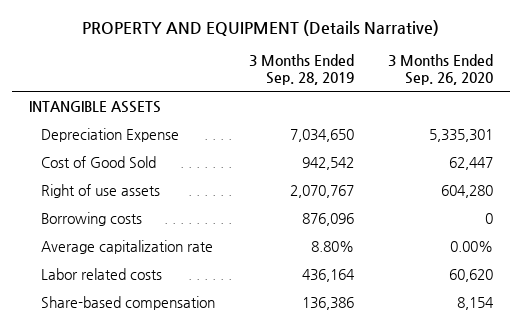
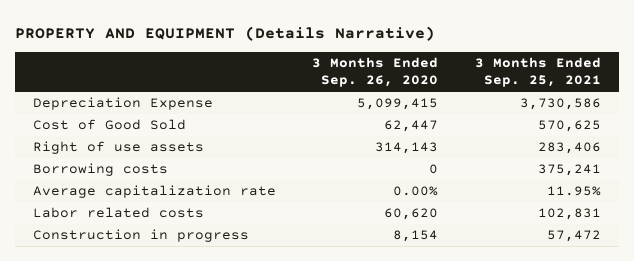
- | 3 Months Ended Sep. 28, 2019 | 3 Months Ended Sep. 26, 2020
+ | 3 Months Ended Sep. 26, 2020 | 3 Months Ended Sep. 25, 2021
- INTANGIBLE ASSETS
- Depreciation Expense | 7,034,650 | 5,335,301
+ Depreciation Expense | 5,099,415 | 3,730,586
- Right of use assets | 2,070,767 | 604,280
+ Right of use assets | 314,143 | 283,406
- Share-based compensation | 136,386 | 8,154
+ Construction in progress | 8,154 | 57,472

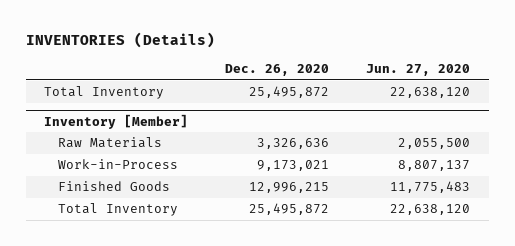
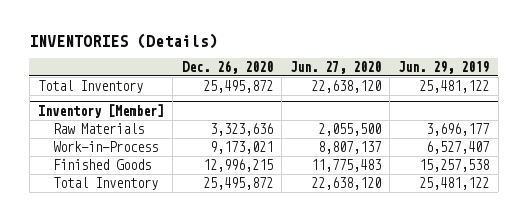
- | Dec. 26, 2020 | Jun. 27, 2020
+ | Dec. 26, 2020 | Jun. 27, 2020 | Jun. 29, 2019
@ Inventory [Member]
- Raw Materials | 3,326,636 | 2,055,500
+ Raw Materials | 3,323,636 | 2,055,500 | 3,696,177

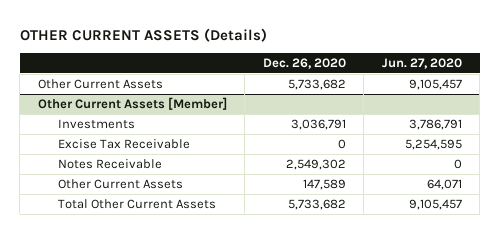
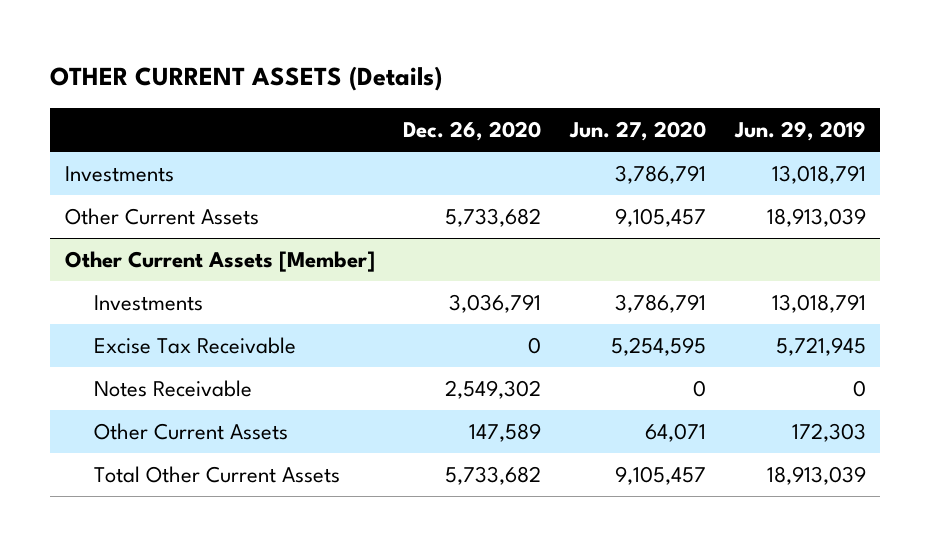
- | Dec. 26, 2020 | Jun. 27, 2020
+ | Dec. 26, 2020 | Jun. 27, 2020 | Jun. 29, 2019
+ Investments | | 3,786,791 | 13,018,791

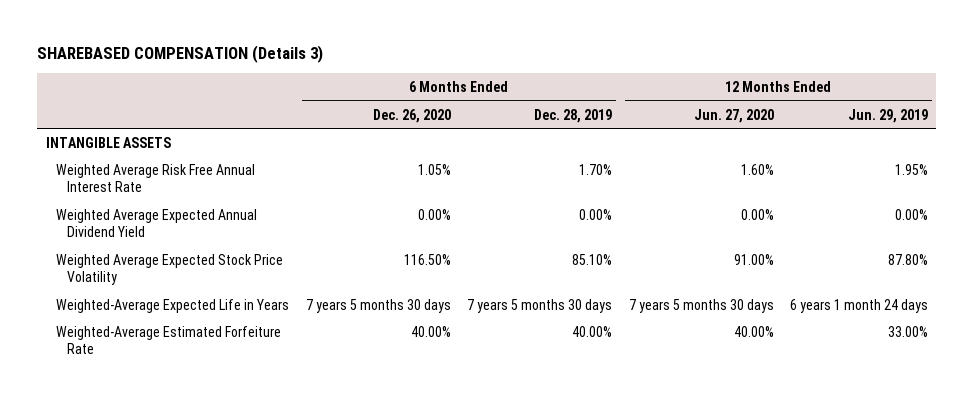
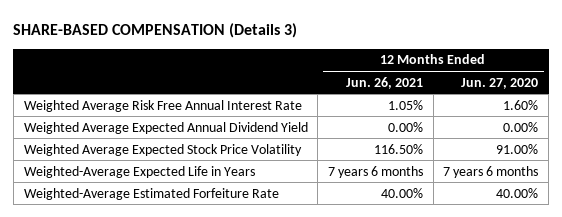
- SHAREBASED COMPENSATION (Details 3)
+ SHARE-BASED COMPENSATION (Details 3)
- | 6 Months Ended Dec. 26, 2020 | 6 Months Ended Dec. 28, 2019 | 12 Months Ended Jun. 27, 2020 | 12 Months Ended Jun. 29, 2019
+ | 12 Months Ended Jun. 26, 2021 | 12 Months Ended Jun. 27, 2020
- INTANGIBLE ASSETS
- Weighted-Average Expected Life in Years | 7 years 5 months 30 days | 7 years 5 months 30 days | 7 years 5 months 30 days | 6 years 1 month 24 days
+ Weighted-Average Expected Life in Years | 7 years 6 months | 7 years 6 months

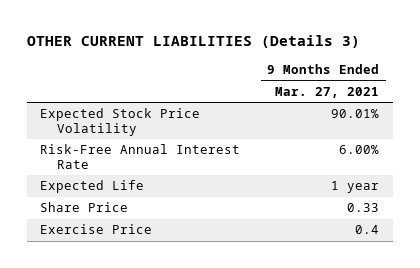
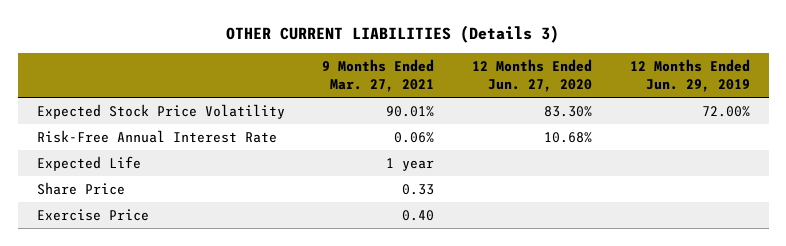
- | 9 Months Ended Mar. 27, 2021
+ | 9 Months Ended Mar. 27, 2021 | 12 Months Ended Jun. 27, 2020 | 12 Months Ended Jun. 29, 2019
- Risk-Free Annual Interest Rate | 6.00%
+ Risk-Free Annual Interest Rate | 0.06% | 10.68% |
- Exercise Price | 0.4
+ Exercise Price | 0.40 | |

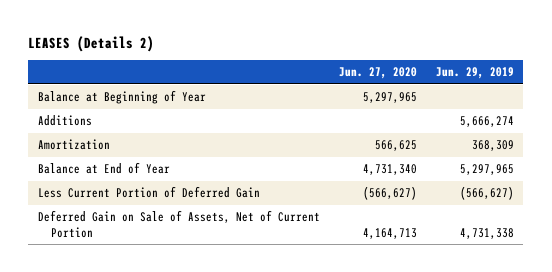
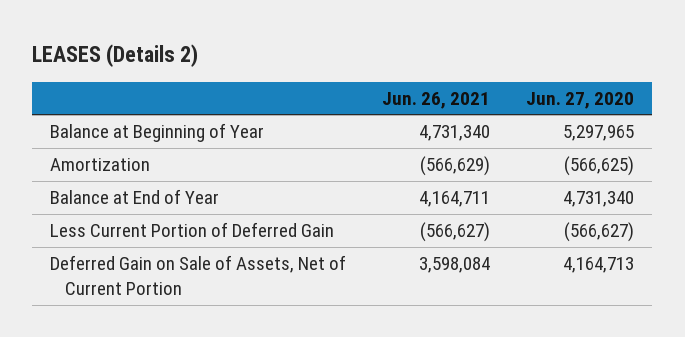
- | Jun. 27, 2020 | Jun. 29, 2019
+ | Jun. 26, 2021 | Jun. 27, 2020
- Additions | | 5,666,274
- Amortization | 566,625 | 368,309
+ Amortization | (566,629) | (566,625)

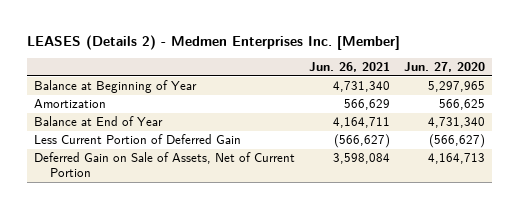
- LEASES (Details 2)
+ LEASES (Details 2) - Medmen Enterprises Inc. [Member]
- Amortization | (566,629) | (566,625)
+ Amortization | 566,629 | 566,625

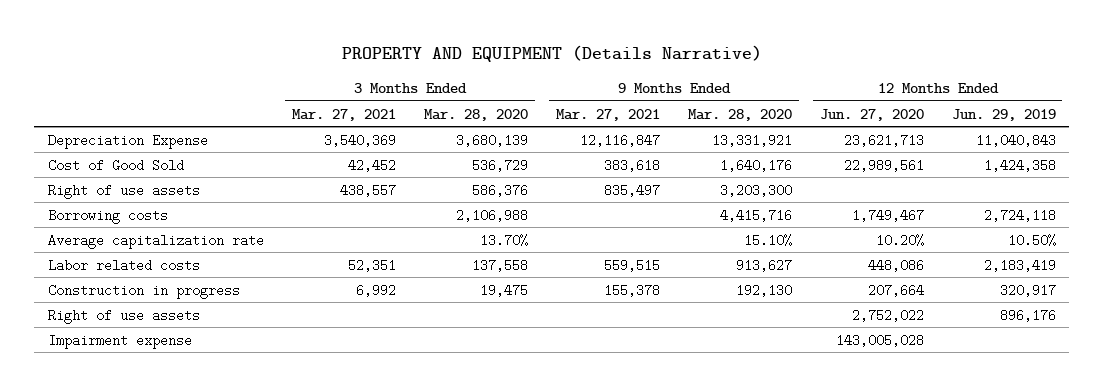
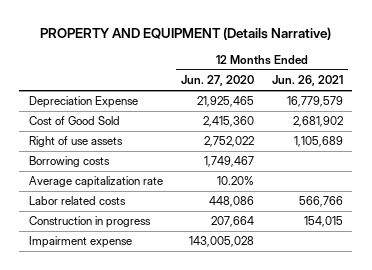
- | 3 Months Ended Mar. 27, 2021 | 3 Months Ended Mar. 28, 2020 | 9 Months Ended Mar. 27, 2021 | 9 Months Ended Mar. 28, 2020 | 12 Months Ended Jun. 27, 2020 | 12 Months Ended Jun. 29, 2019
+ | 12 Months Ended Jun. 27, 2020 | 12 Months Ended Jun. 26, 2021
- Depreciation Expense | 3,540,369 | 3,680,139 | 12,116,847 | 13,331,921 | 23,621,713 | 11,040,843
- Cost of Good Sold | 42,452 | 536,729 | 383,618 | 1,640,176 | 22,989,561 | 1,424,358
- Right of use assets | 438,557 | 586,376 | 835,497 | 3,203,300 | |
+ Depreciation Expense | 21,925,465 | 16,779,579
+ Cost of Good Sold | 2,415,360 | 2,681,902
moved up: Right of use assets | 2,752,022 | 1,105,689

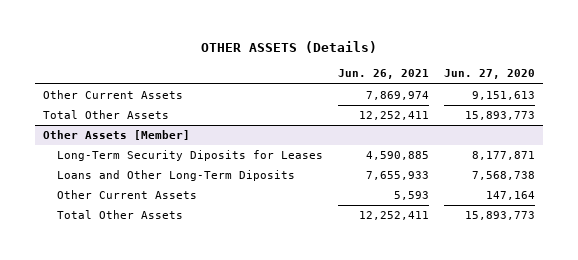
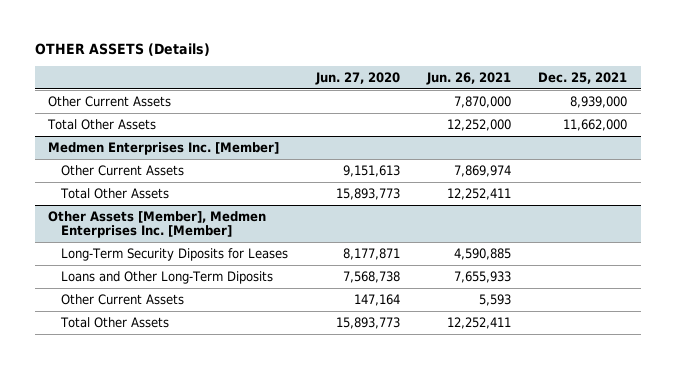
- | Jun. 26, 2021 | Jun. 27, 2020
+ | Jun. 27, 2020 | Jun. 26, 2021 | Dec. 25, 2021
+ Other Current Assets | | 7,870,000 | 8,939,000
+ Total Other Assets | | 12,252,000 | 11,662,000
+ Medmen Enterprises Inc. [Member]
- Other Assets [Member]
+ Other Assets [Member], Medmen Enterprises Inc. [Member]

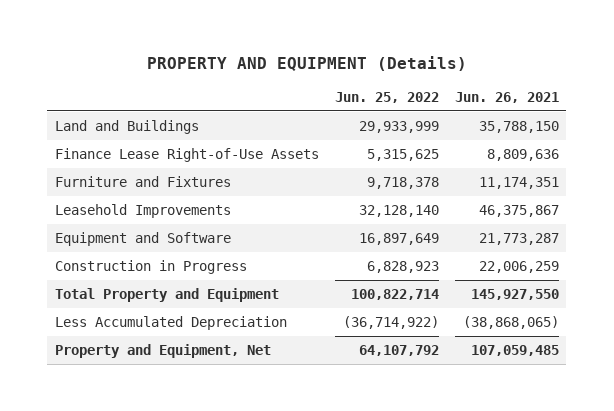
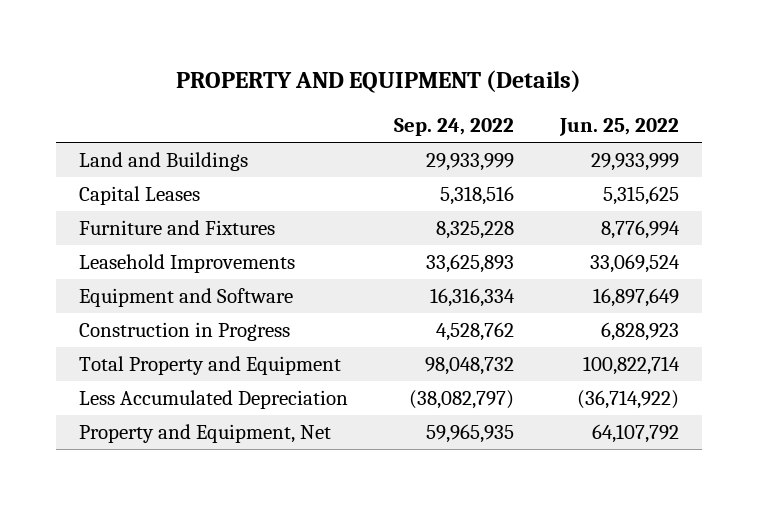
- | Jun. 25, 2022 | Jun. 26, 2021
+ | Sep. 24, 2022 | Jun. 25, 2022
- Finance Lease Right-of-Use Assets | 5,315,625 | 8,809,636
- Furniture and Fixtures | 9,718,378 | 11,174,351
- Leasehold Improvements | 32,128,140 | 46,375,867
+ Capital Leases | 5,318,516 | 5,315,625
+ Furniture and Fixtures | 8,325,228 | 8,776,994
+ Leasehold Improvements | 33,625,893 | 33,069,524

